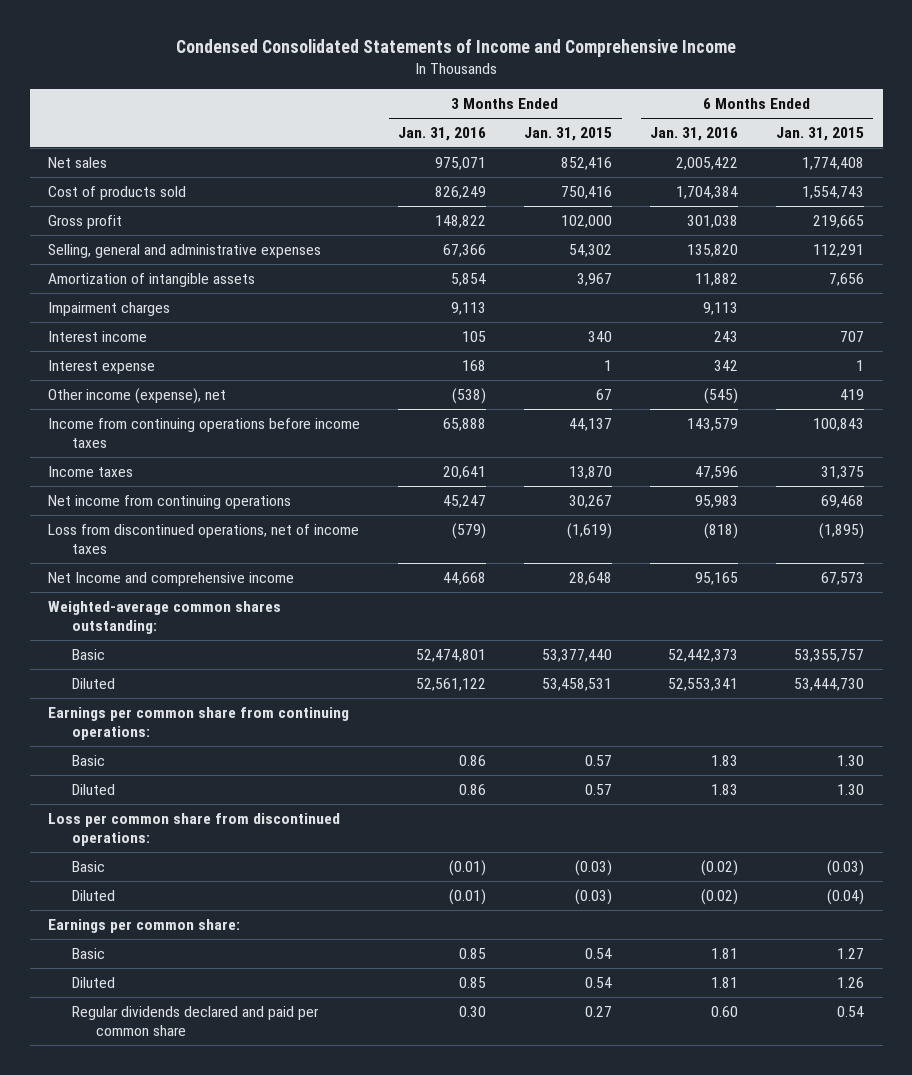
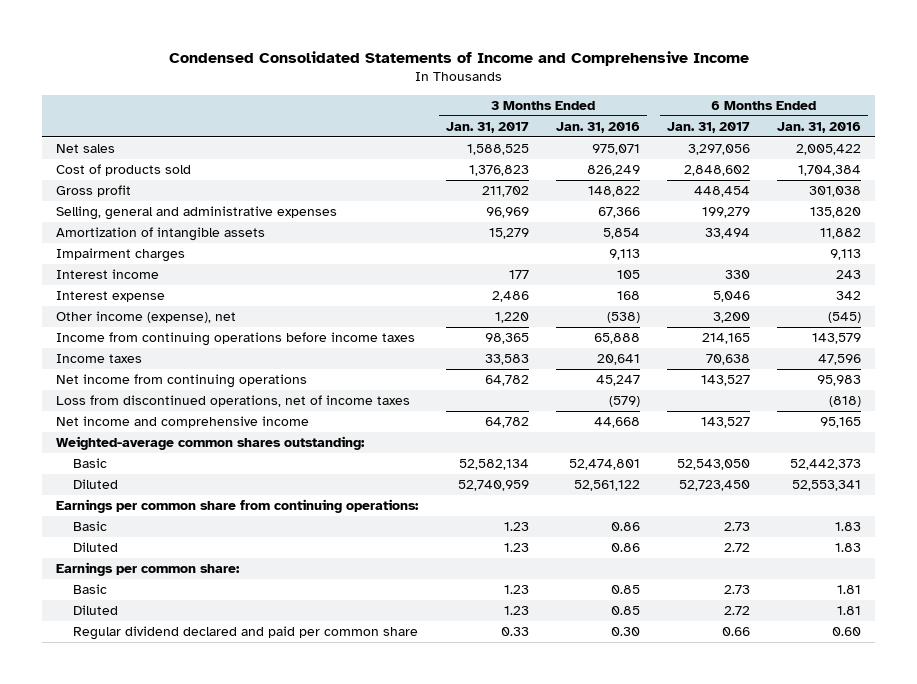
- | 3 Months Ended Jan. 31, 2016 | 3 Months Ended Jan. 31, 2015 | 6 Months Ended Jan. 31, 2016 | 6 Months Ended Jan. 31, 2015
+ | 3 Months Ended Jan. 31, 2017 | 3 Months Ended Jan. 31, 2016 | 6 Months Ended Jan. 31, 2017 | 6 Months Ended Jan. 31, 2016
- Net Income and comprehensive income | 44,668 | 28,648 | 95,165 | 67,573
+ Net income and comprehensive income | 64,782 | 44,668 | 143,527 | 95,165
- Loss per common share from discontinued operations:
- Basic | (0.01) | (0.03) | (0.02) | (0.03)
- Diluted | (0.01) | (0.03) | (0.02) | (0.04)
- Regular dividends declared and paid per common share | 0.30 | 0.27 | 0.60 | 0.54
+ Regular dividend declared and paid per common share | 0.33 | 0.30 | 0.66 | 0.60

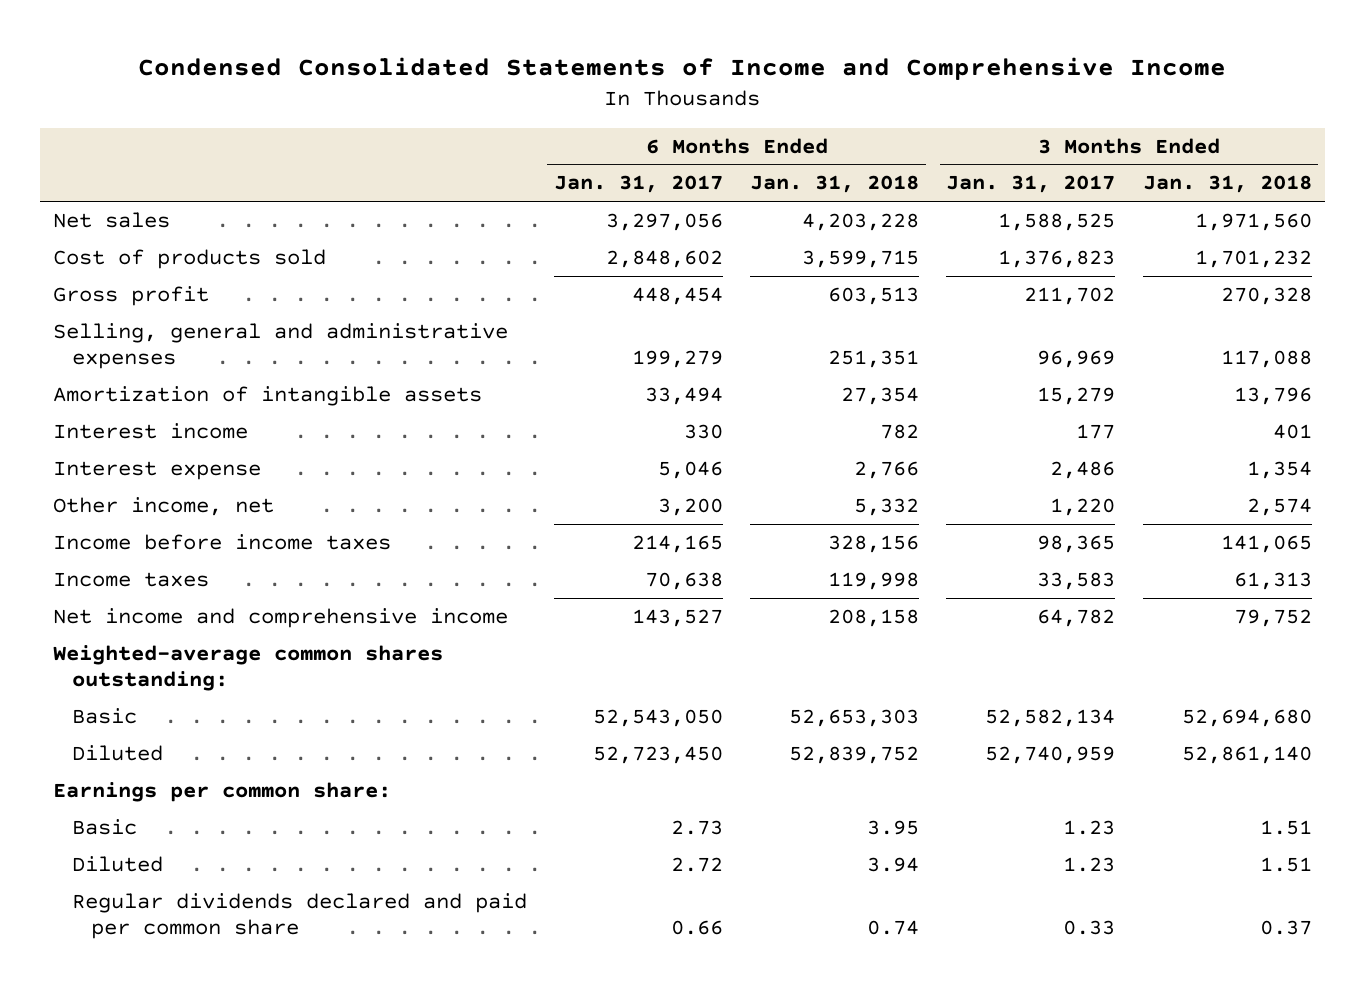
- | 3 Months Ended Jan. 31, 2017 | 3 Months Ended Jan. 31, 2016 | 6 Months Ended Jan. 31, 2017 | 6 Months Ended Jan. 31, 2016
+ | 6 Months Ended Jan. 31, 2017 | 6 Months Ended Jan. 31, 2018 | 3 Months Ended Jan. 31, 2017 | 3 Months Ended Jan. 31, 2018
- Impairment charges | | 9,113 | | 9,113
- Other income (expense), net | 1,220 | (538) | 3,200 | (545)
- Income from continuing operations before income taxes | 98,365 | 65,888 | 214,165 | 143,579
+ Other income, net | 3,200 | 5,332 | 1,220 | 2,574
+ Income before income taxes | 214,165 | 328,156 | 98,365 | 141,065
- Net income from continuing operations | 64,782 | 45,247 | 143,527 | 95,983
- Loss from discontinued operations, net of income taxes | | (579) | | (818)
- Earnings per common share from continuing operations:
- Basic | 1.23 | 0.86 | 2.73 | 1.83
- Diluted | 1.23 | 0.86 | 2.72 | 1.83
- Regular dividend declared and paid per common share | 0.33 | 0.30 | 0.66 | 0.60
+ Regular dividends declared and paid per common share | 0.66 | 0.74 | 0.33 | 0.37

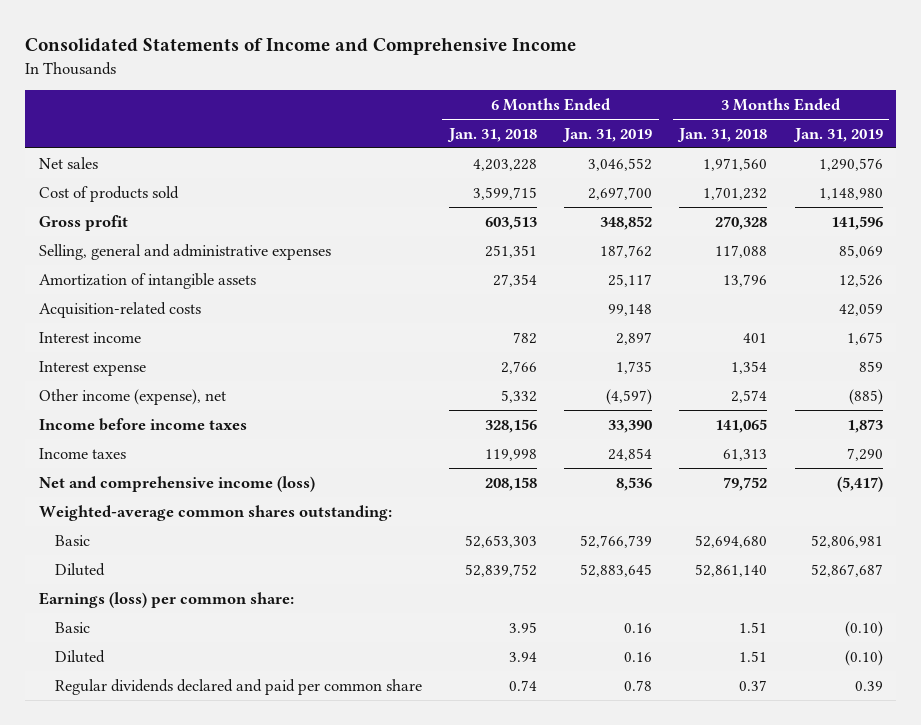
- Condensed Consolidated Statements of Income and Comprehensive Income
+ Consolidated Statements of Income and Comprehensive Income
- | 6 Months Ended Jan. 31, 2017 | 6 Months Ended Jan. 31, 2018 | 3 Months Ended Jan. 31, 2017 | 3 Months Ended Jan. 31, 2018
+ | 6 Months Ended Jan. 31, 2018 | 6 Months Ended Jan. 31, 2019 | 3 Months Ended Jan. 31, 2018 | 3 Months Ended Jan. 31, 2019
+ Acquisition-related costs | | 99,148 | | 42,059
- Other income, net | 3,200 | 5,332 | 1,220 | 2,574
+ Other income (expense), net | 5,332 | (4,597) | 2,574 | (885)
- Net income and comprehensive income | 143,527 | 208,158 | 64,782 | 79,752
+ Net and comprehensive income (loss) | 208,158 | 8,536 | 79,752 | (5,417)
- Earnings per common share:
+ Earnings (loss) per common share:

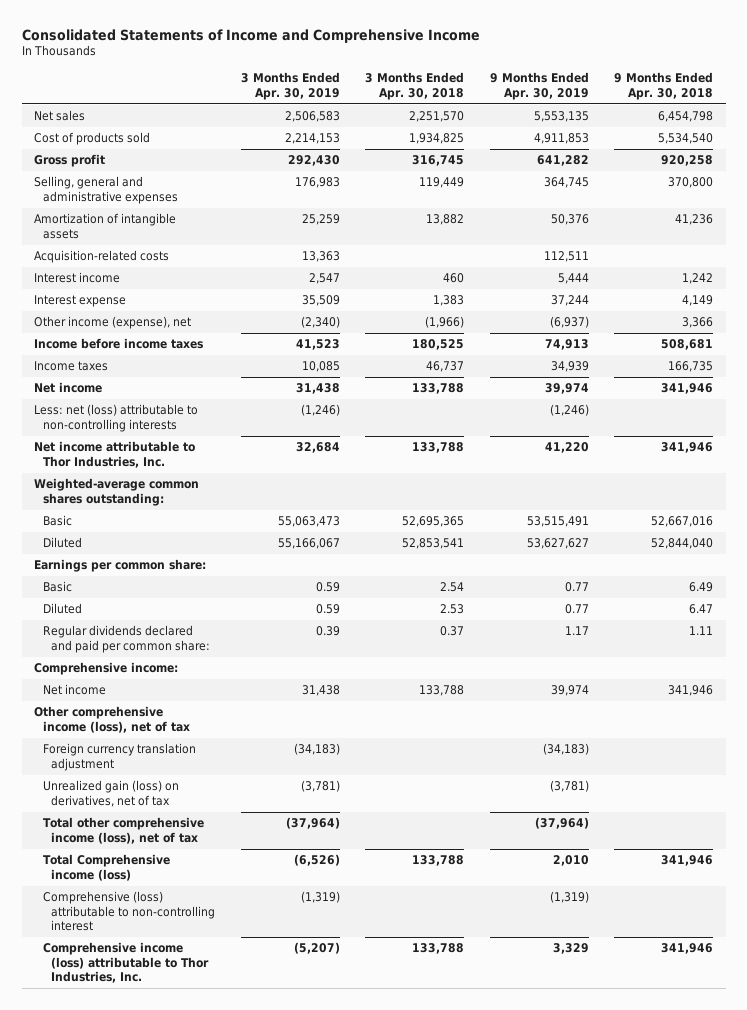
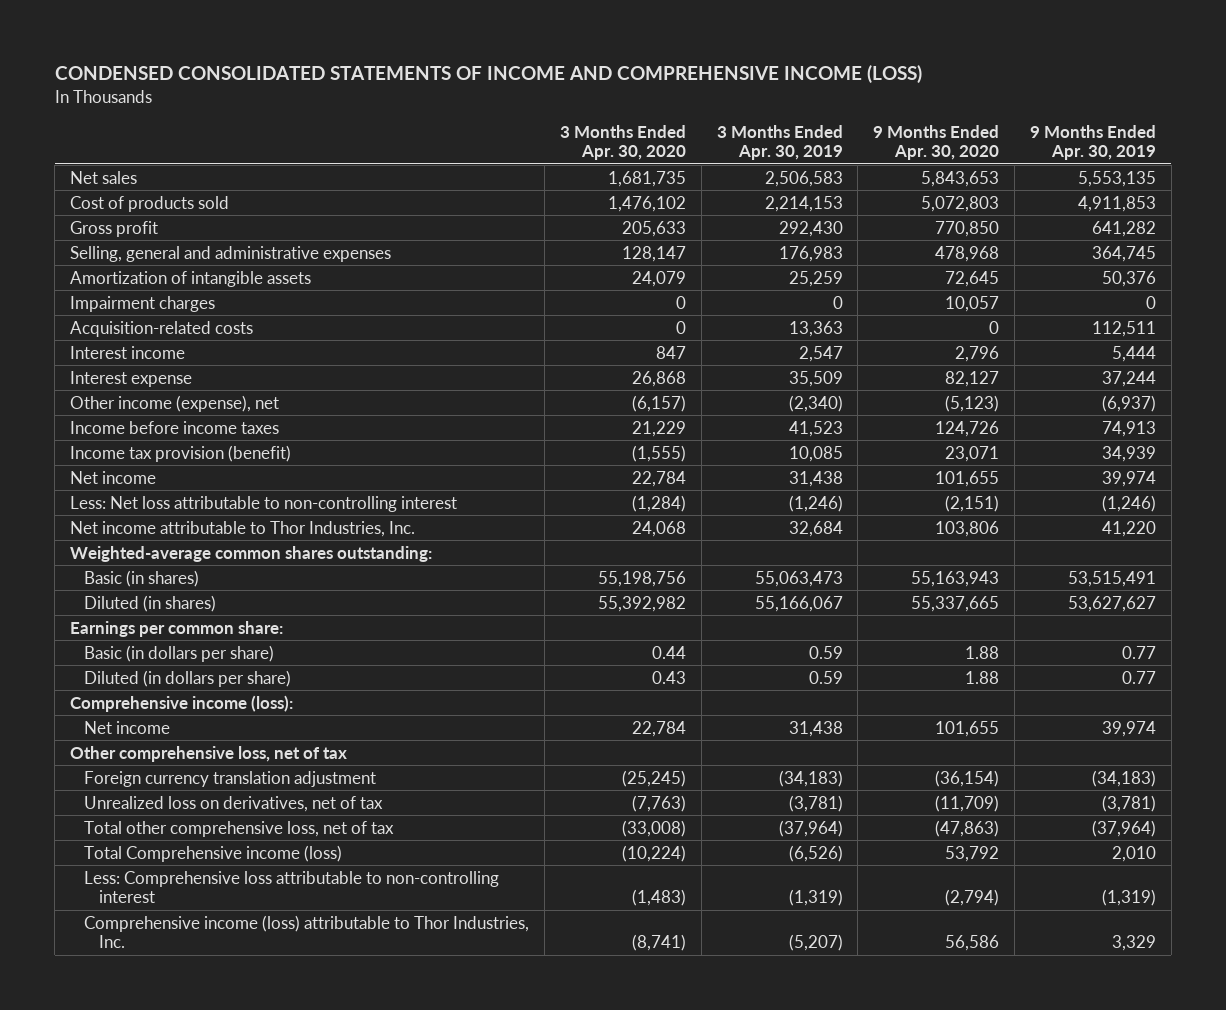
- Consolidated Statements of Income and Comprehensive Income
+ CONDENSED CONSOLIDATED STATEMENTS OF INCOME AND COMPREHENSIVE INCOME (LOSS)
- | 3 Months Ended Apr. 30, 2019 | 3 Months Ended Apr. 30, 2018 | 9 Months Ended Apr. 30, 2019 | 9 Months Ended Apr. 30, 2018
+ | 3 Months Ended Apr. 30, 2020 | 3 Months Ended Apr. 30, 2019 | 9 Months Ended Apr. 30, 2020 | 9 Months Ended Apr. 30, 2019
+ Impairment charges | 0 | 0 | 10,057 | 0
- Income taxes | 10,085 | 46,737 | 34,939 | 166,735
+ Income tax provision (benefit) | (1,555) | 10,085 | 23,071 | 34,939
- Less: net (loss) attributable to non-controlling interests | (1,246) | | (1,246) |
+ Less: Net loss attributable to non-controlling interest | (1,284) | (1,246) | (2,151) | (1,246)
- Basic | 55,063,473 | 52,695,365 | 53,515,491 | 52,667,016
- Diluted | 55,166,067 | 52,853,541 | 53,627,627 | 52,844,040
+ Basic (in shares) | 55,198,756 | 55,063,473 | 55,163,943 | 53,515,491
+ Diluted (in shares) | 55,392,982 | 55,166,067 | 55,337,665 | 53,627,627
- Basic | 0.59 | 2.54 | 0.77 | 6.49
- Diluted | 0.59 | 2.53 | 0.77 | 6.47
- Regular dividends declared and paid per common share: | 0.39 | 0.37 | 1.17 | 1.11
- Comprehensive income:
+ Basic (in dollars per share) | 0.44 | 0.59 | 1.88 | 0.77
+ Diluted (in dollars per share) | 0.43 | 0.59 | 1.88 | 0.77
+ Comprehensive income (loss):
- Other comprehensive income (loss), net of tax
+ Other comprehensive loss, net of tax
- Unrealized gain (loss) on derivatives, net of tax | (3,781) | | (3,781) |
- Total other comprehensive income (loss), net of tax | (37,964) | | (37,964) |
+ Unrealized loss on derivatives, net of tax | (7,763) | (3,781) | (11,709) | (3,781)
+ Total other comprehensive loss, net of tax | (33,008) | (37,964) | (47,863) | (37,964)
- Comprehensive (loss) attributable to non-controlling interest | (1,319) | | (1,319) |
+ Less: Comprehensive loss attributable to non-controlling interest | (1,483) | (1,319) | (2,794) | (1,319)

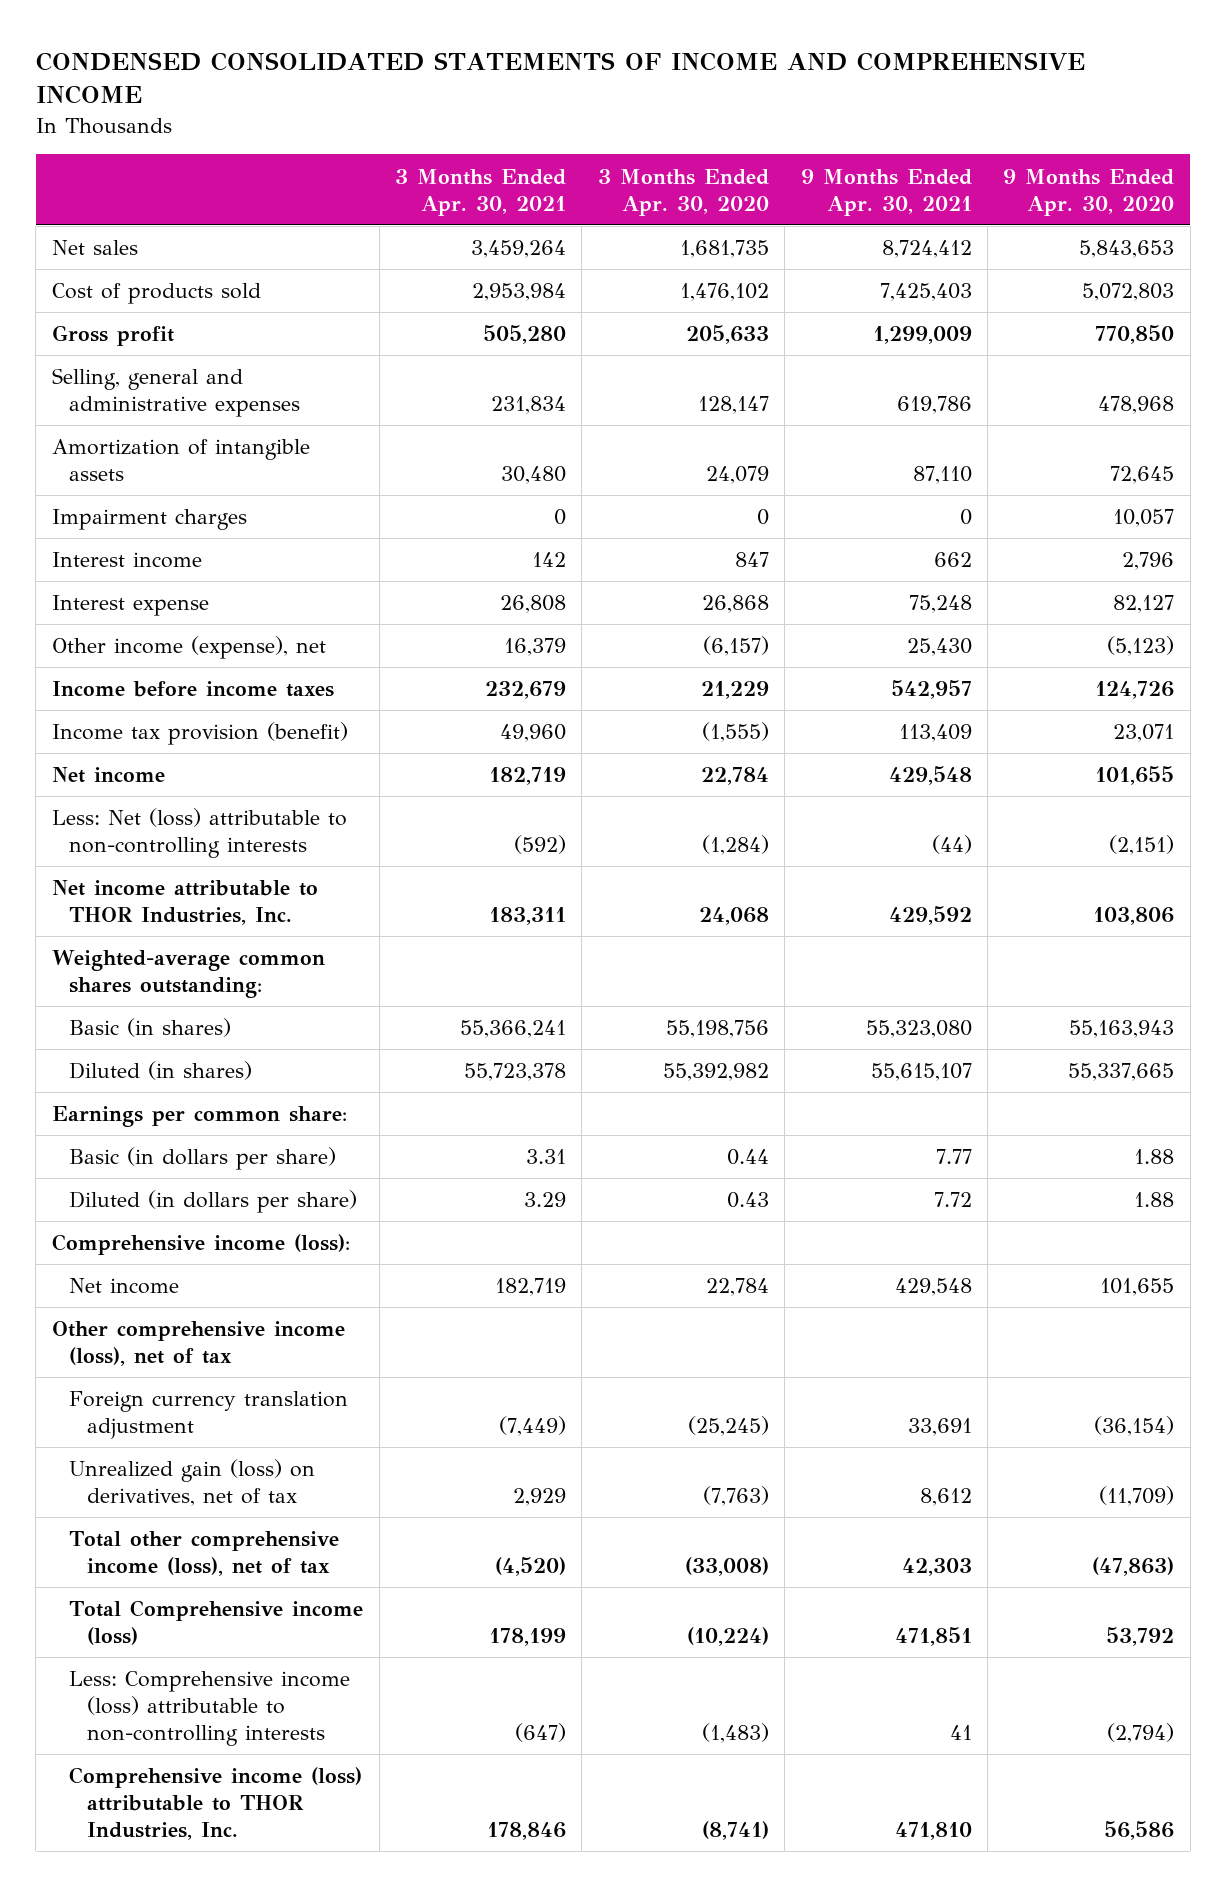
- CONDENSED CONSOLIDATED STATEMENTS OF INCOME AND COMPREHENSIVE INCOME (LOSS)
+ CONDENSED CONSOLIDATED STATEMENTS OF INCOME AND COMPREHENSIVE INCOME
- | 3 Months Ended Apr. 30, 2020 | 3 Months Ended Apr. 30, 2019 | 9 Months Ended Apr. 30, 2020 | 9 Months Ended Apr. 30, 2019
+ | 3 Months Ended Apr. 30, 2021 | 3 Months Ended Apr. 30, 2020 | 9 Months Ended Apr. 30, 2021 | 9 Months Ended Apr. 30, 2020
- Acquisition-related costs | 0 | 13,363 | 0 | 112,511
- Less: Net loss attributable to non-controlling interest | (1,284) | (1,246) | (2,151) | (1,246)
- Net income attributable to Thor Industries, Inc. | 24,068 | 32,684 | 103,806 | 41,220
+ Less: Net (loss) attributable to non-controlling interests | (592) | (1,284) | (44) | (2,151)
+ Net income attributable to THOR Industries, Inc. | 183,311 | 24,068 | 429,592 | 103,806
- Other comprehensive loss, net of tax
+ Other comprehensive income (loss), net of tax
- Unrealized loss on derivatives, net of tax | (7,763) | (3,781) | (11,709) | (3,781)
- Total other comprehensive loss, net of tax | (33,008) | (37,964) | (47,863) | (37,964)
+ Unrealized gain (loss) on derivatives, net of tax | 2,929 | (7,763) | 8,612 | (11,709)
+ Total other comprehensive income (loss), net of tax | (4,520) | (33,008) | 42,303 | (47,863)
- Less: Comprehensive loss attributable to non-controlling interest | (1,483) | (1,319) | (2,794) | (1,319)
- Comprehensive income (loss) attributable to Thor Industries, Inc. | (8,741) | (5,207) | 56,586 | 3,329
+ Less: Comprehensive income (loss) attributable to non-controlling interests | (647) | (1,483) | 41 | (2,794)
+ Comprehensive income (loss) attributable to THOR Industries, Inc. | 178,846 | (8,741) | 471,810 | 56,586

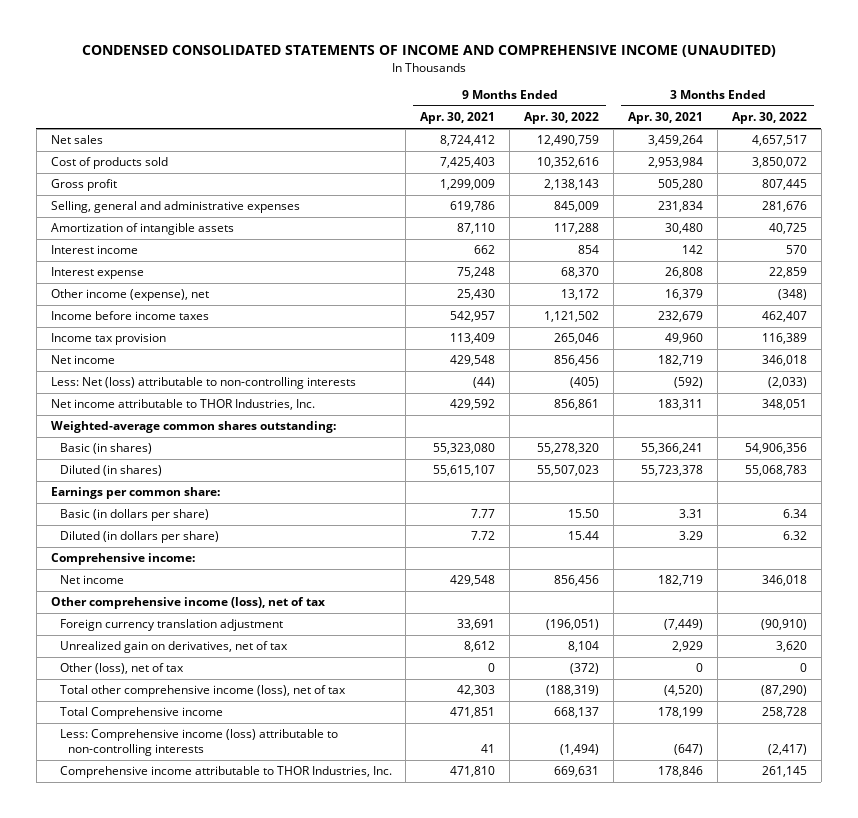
- CONDENSED CONSOLIDATED STATEMENTS OF INCOME AND COMPREHENSIVE INCOME
+ CONDENSED CONSOLIDATED STATEMENTS OF INCOME AND COMPREHENSIVE INCOME (UNAUDITED)
- | 3 Months Ended Apr. 30, 2021 | 3 Months Ended Apr. 30, 2020 | 9 Months Ended Apr. 30, 2021 | 9 Months Ended Apr. 30, 2020
+ | 9 Months Ended Apr. 30, 2021 | 9 Months Ended Apr. 30, 2022 | 3 Months Ended Apr. 30, 2021 | 3 Months Ended Apr. 30, 2022
- Impairment charges | 0 | 0 | 0 | 10,057
- Income tax provision (benefit) | 49,960 | (1,555) | 113,409 | 23,071
+ Income tax provision | 113,409 | 265,046 | 49,960 | 116,389
- Comprehensive income (loss):
+ Comprehensive income:
- Unrealized gain (loss) on derivatives, net of tax | 2,929 | (7,763) | 8,612 | (11,709)
+ Unrealized gain on derivatives, net of tax | 8,612 | 8,104 | 2,929 | 3,620
+ Other (loss), net of tax | 0 | (372) | 0 | 0
- Total Comprehensive income (loss) | 178,199 | (10,224) | 471,851 | 53,792
+ Total Comprehensive income | 471,851 | 668,137 | 178,199 | 258,728
- Comprehensive income (loss) attributable to THOR Industries, Inc. | 178,846 | (8,741) | 471,810 | 56,586
+ Comprehensive income attributable to THOR Industries, Inc. | 471,810 | 669,631 | 178,846 | 261,145

